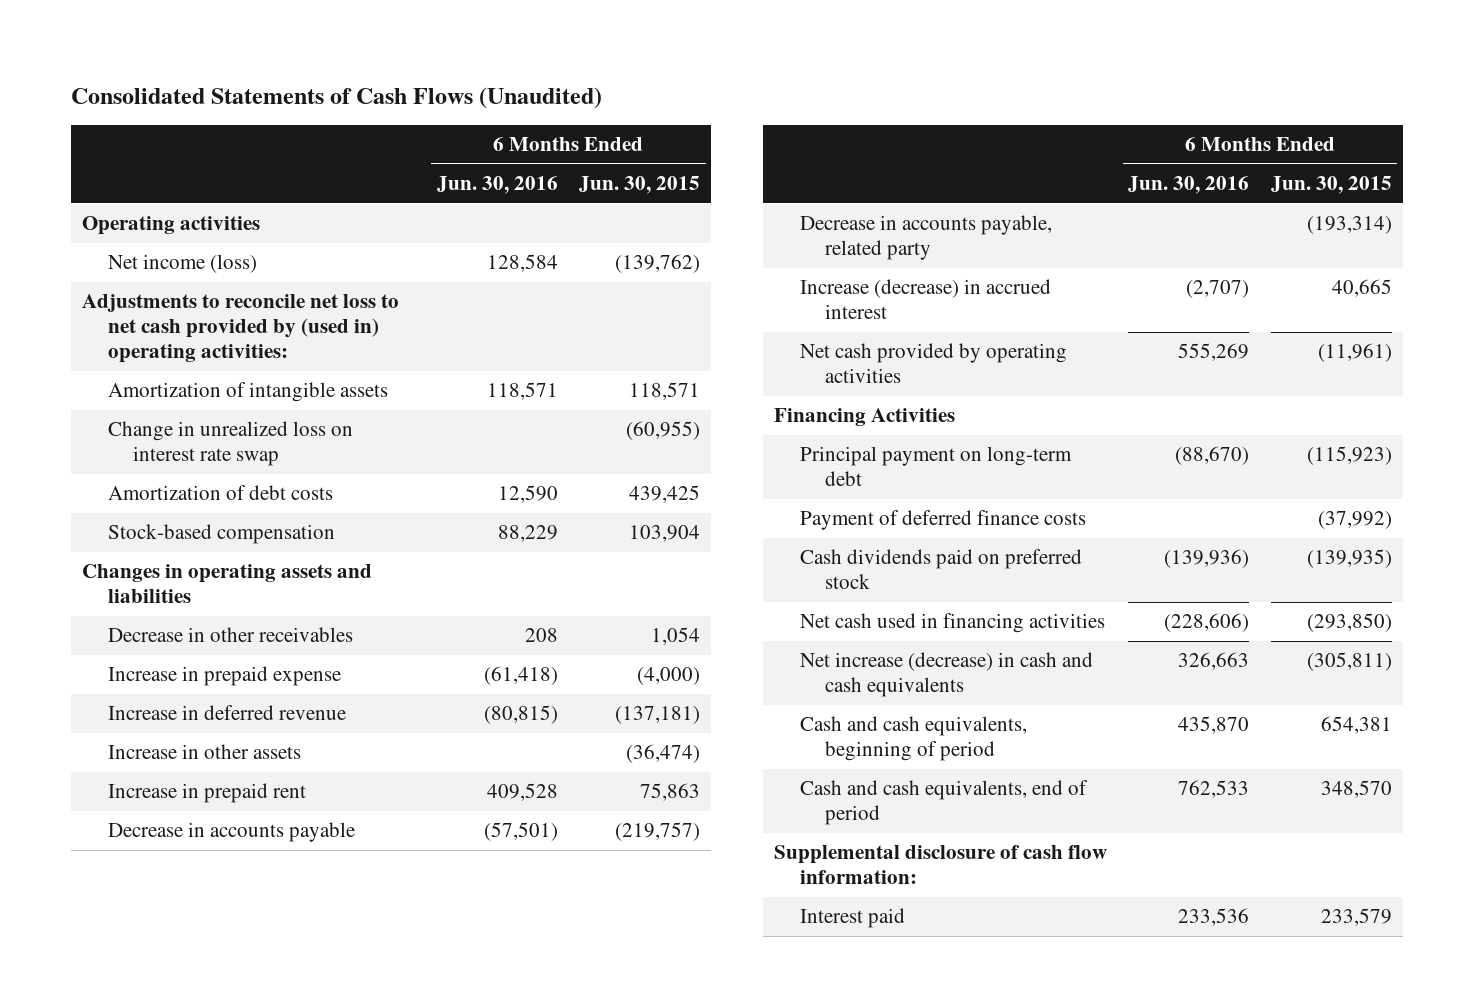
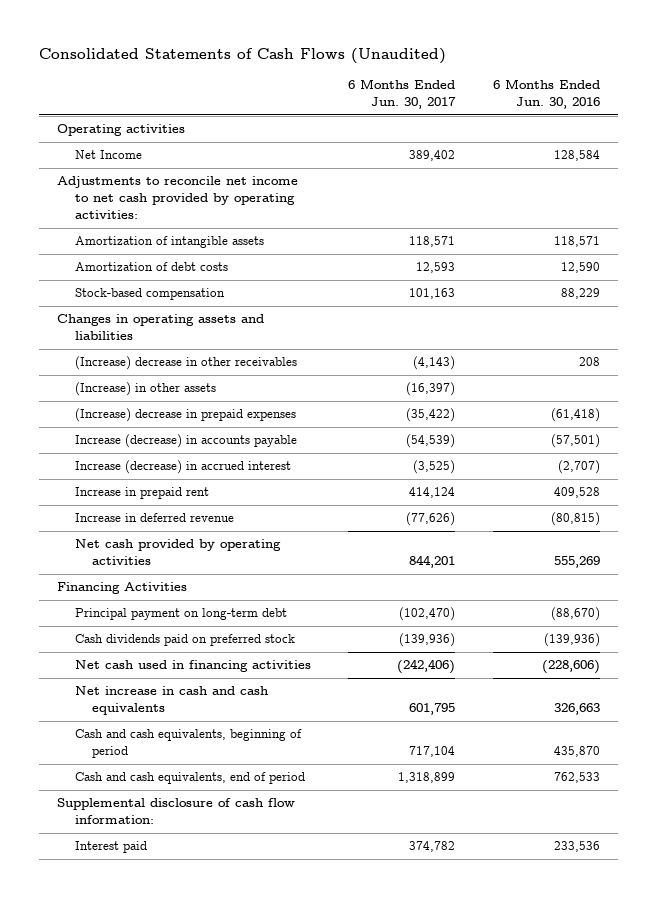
- | 6 Months Ended Jun. 30, 2016 | 6 Months Ended Jun. 30, 2015
+ | 6 Months Ended Jun. 30, 2017 | 6 Months Ended Jun. 30, 2016
- Net income (loss) | 128,584 | (139,762)
- Adjustments to reconcile net loss to net cash provided by (used in) operating activities:
+ Net Income | 389,402 | 128,584
+ Adjustments to reconcile net income to net cash provided by operating activities:
- Change in unrealized loss on interest rate swap | | (60,955)
- Decrease in other receivables | 208 | 1,054
- Increase in prepaid expense | (61,418) | (4,000)
- Increase in other assets | | (36,474)
- Decrease in accounts payable | (57,501) | (219,757)
- Decrease in accounts payable, related party | | (193,314)
+ (Increase) decrease in other receivables | (4,143) | 208
+ (Increase) in other assets | (16,397) |
+ (Increase) decrease in prepaid expenses | (35,422) | (61,418)
+ Increase (decrease) in accounts payable | (54,539) | (57,501)
moved down: Increase in prepaid rent | 414,124 | 409,528
moved down: Increase in deferred revenue | (77,626) | (80,815)
- Payment of deferred finance costs | | (37,992)
- Net increase (decrease) in cash and cash equivalents | 326,663 | (305,811)
+ Net increase in cash and cash equivalents | 601,795 | 326,663

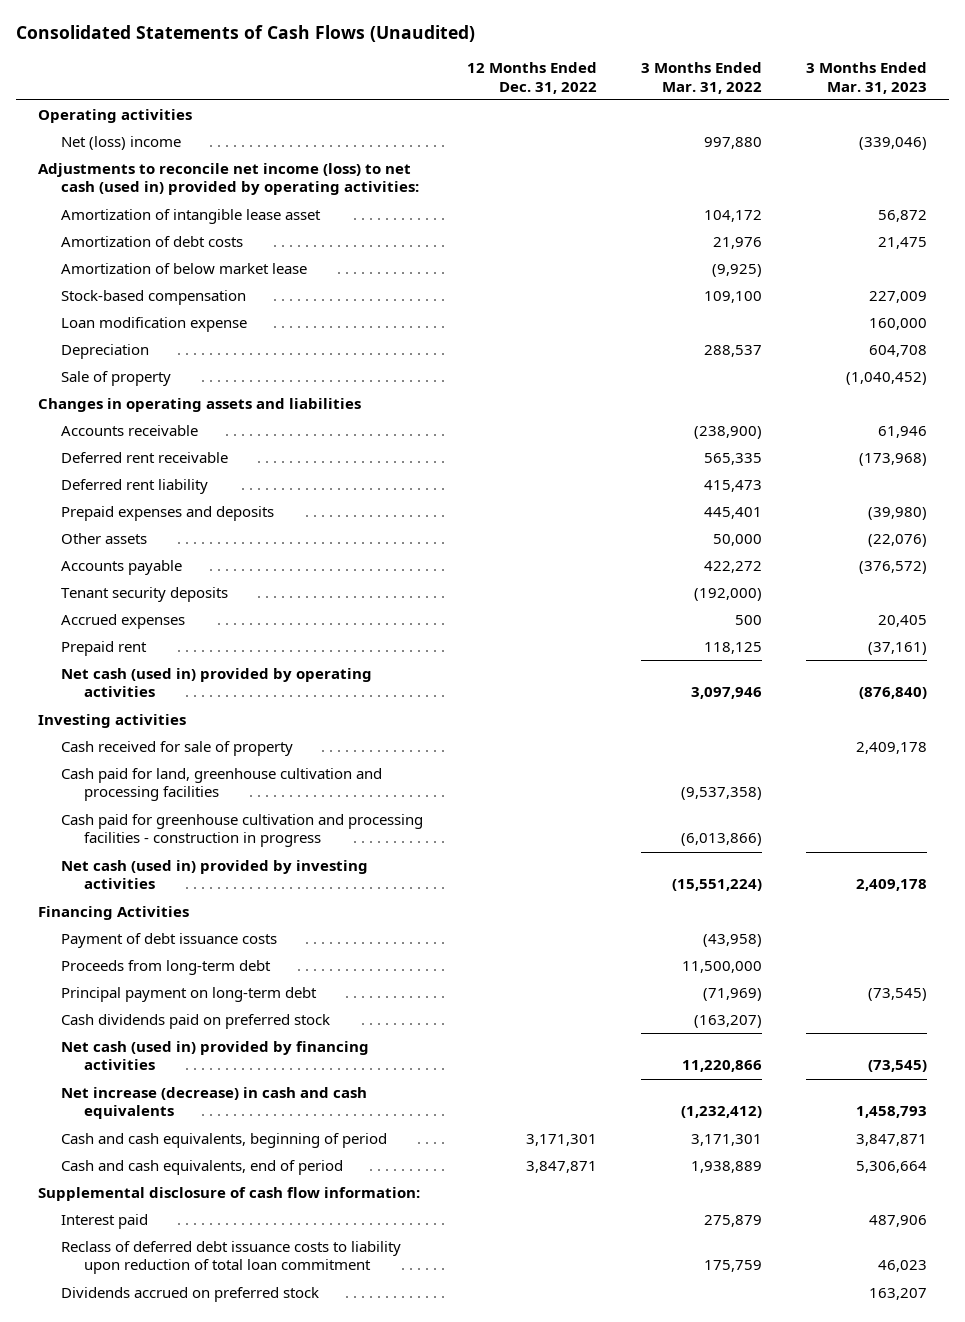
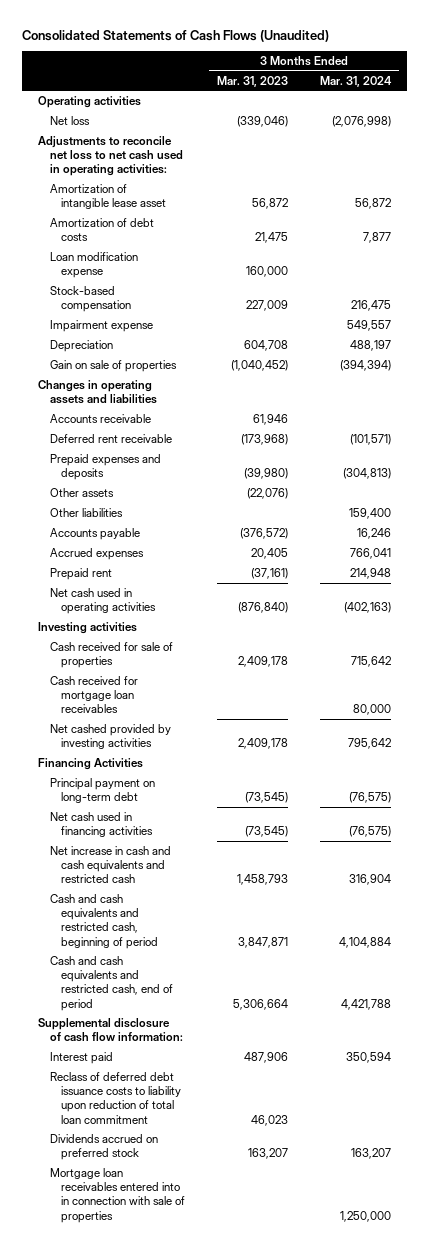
- | 12 Months Ended Dec. 31, 2022 | 3 Months Ended Mar. 31, 2022 | 3 Months Ended Mar. 31, 2023
+ | 3 Months Ended Mar. 31, 2023 | 3 Months Ended Mar. 31, 2024
- Net (loss) income | | 997,880 | (339,046)
- Adjustments to reconcile net income (loss) to net cash (used in) provided by operating activities:
+ Net loss | (339,046) | (2,076,998)
+ Adjustments to reconcile net loss to net cash used in operating activities:
- Amortization of below market lease | | (9,925) |
moved down: Stock-based compensation | 227,009 | 216,475
+ Impairment expense | | 549,557
- Sale of property | | | (1,040,452)
+ Gain on sale of properties | (1,040,452) | (394,394)
- Deferred rent liability | | 415,473 |
+ Other liabilities | | 159,400
- Tenant security deposits | | (192,000) |
- Net cash (used in) provided by operating activities | | 3,097,946 | (876,840)
+ Net cash used in operating activities | (876,840) | (402,163)
- Cash received for sale of property | | | 2,409,178
- Cash paid for land, greenhouse cultivation and processing facilities | | (9,537,358) |
- Cash paid for greenhouse cultivation and processing facilities - construction in progress | | (6,013,866) |
- Net cash (used in) provided by investing activities | | (15,551,224) | 2,409,178
+ Cash received for sale of properties | 2,409,178 | 715,642
+ Cash received for mortgage loan receivables | | 80,000
+ Net cashed provided by investing activities | 2,409,178 | 795,642
- Payment of debt issuance costs | | (43,958) |
- Proceeds from long-term debt | | 11,500,000 |
- Cash dividends paid on preferred stock | | (163,207) |
- Net cash (used in) provided by financing activities | | 11,220,866 | (73,545)
- Net increase (decrease) in cash and cash equivalents | | (1,232,412) | 1,458,793
- Cash and cash equivalents, beginning of period | 3,171,301 | 3,171,301 | 3,847,871
- Cash and cash equivalents, end of period | 3,847,871 | 1,938,889 | 5,306,664
+ Net cash used in financing activities | (73,545) | (76,575)
+ Net increase in cash and cash equivalents and restricted cash | 1,458,793 | 316,904
+ Cash and cash equivalents and restricted cash, beginning of period | 3,847,871 | 4,104,884
+ Cash and cash equivalents and restricted cash, end of period | 5,306,664 | 4,421,788
+ Mortgage loan receivables entered into in connection with sale of properties | | 1,250,000

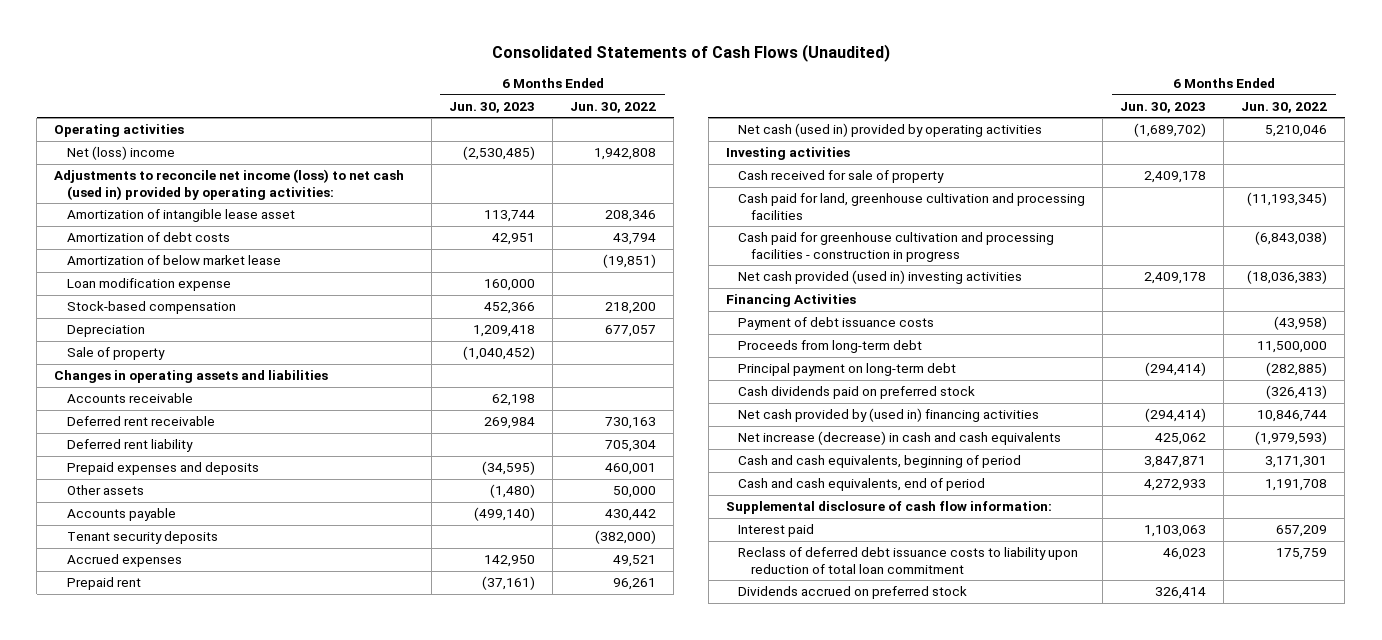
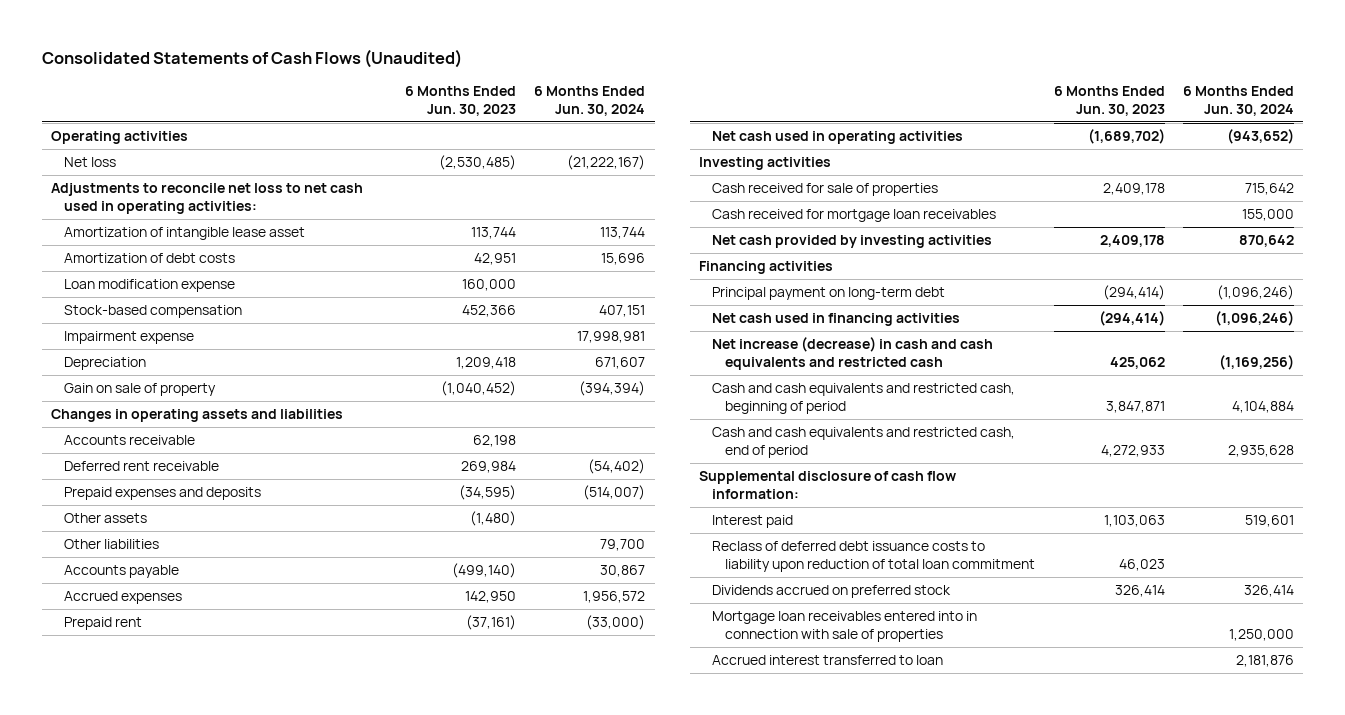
- | 6 Months Ended Jun. 30, 2023 | 6 Months Ended Jun. 30, 2022
+ | 6 Months Ended Jun. 30, 2023 | 6 Months Ended Jun. 30, 2024
- Net (loss) income | (2,530,485) | 1,942,808
- Adjustments to reconcile net income (loss) to net cash (used in) provided by operating activities:
+ Net loss | (2,530,485) | (21,222,167)
+ Adjustments to reconcile net loss to net cash used in operating activities:
- Amortization of below market lease | | (19,851)
+ Impairment expense | | 17,998,981
- Sale of property | (1,040,452) |
+ Gain on sale of property | (1,040,452) | (394,394)
- Deferred rent liability | | 705,304
+ Other liabilities | | 79,700
- Tenant security deposits | | (382,000)
- Net cash (used in) provided by operating activities | (1,689,702) | 5,210,046
+ Net cash used in operating activities | (1,689,702) | (943,652)
- Cash received for sale of property | 2,409,178 |
- Cash paid for land, greenhouse cultivation and processing facilities | | (11,193,345)
- Cash paid for greenhouse cultivation and processing facilities - construction in progress | | (6,843,038)
- Net cash provided (used in) investing activities | 2,409,178 | (18,036,383)
- Financing Activities
- Payment of debt issuance costs | | (43,958)
- Proceeds from long-term debt | | 11,500,000
+ Cash received for sale of properties | 2,409,178 | 715,642
+ Cash received for mortgage loan receivables | | 155,000
+ Net cash provided by investing activities | 2,409,178 | 870,642
+ Financing activities
- Cash dividends paid on preferred stock | | (326,413)
- Net cash provided by (used in) financing activities | (294,414) | 10,846,744
- Net increase (decrease) in cash and cash equivalents | 425,062 | (1,979,593)
- Cash and cash equivalents, beginning of period | 3,847,871 | 3,171,301
- Cash and cash equivalents, end of period | 4,272,933 | 1,191,708
+ Net cash used in financing activities | (294,414) | (1,096,246)
+ Net increase (decrease) in cash and cash equivalents and restricted cash | 425,062 | (1,169,256)
+ Cash and cash equivalents and restricted cash, beginning of period | 3,847,871 | 4,104,884
+ Cash and cash equivalents and restricted cash, end of period | 4,272,933 | 2,935,628
+ Mortgage loan receivables entered into in connection with sale of properties | | 1,250,000
+ Accrued interest transferred to loan | | 2,181,876

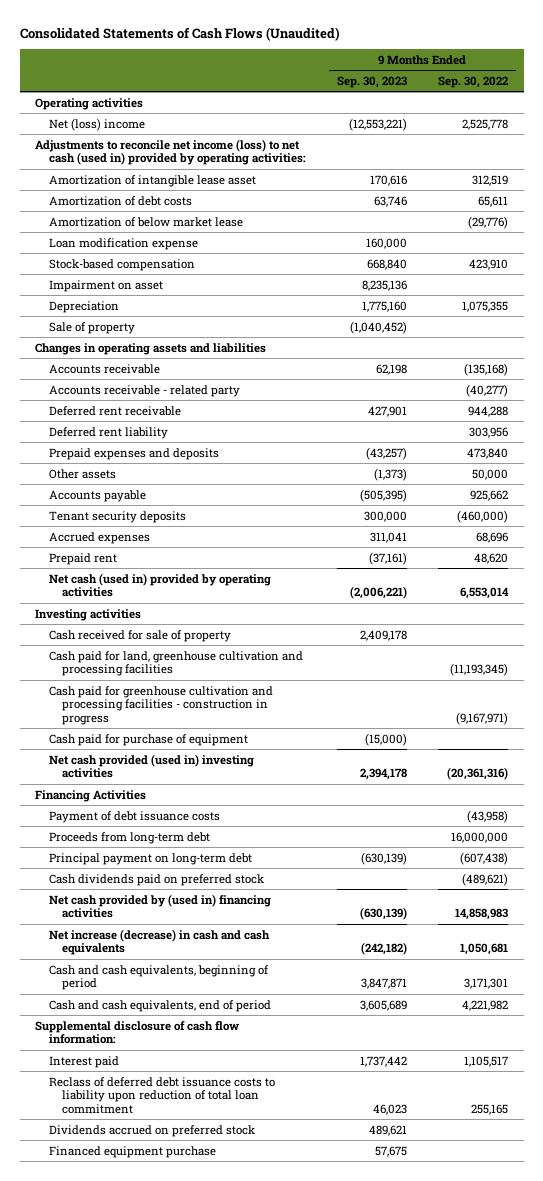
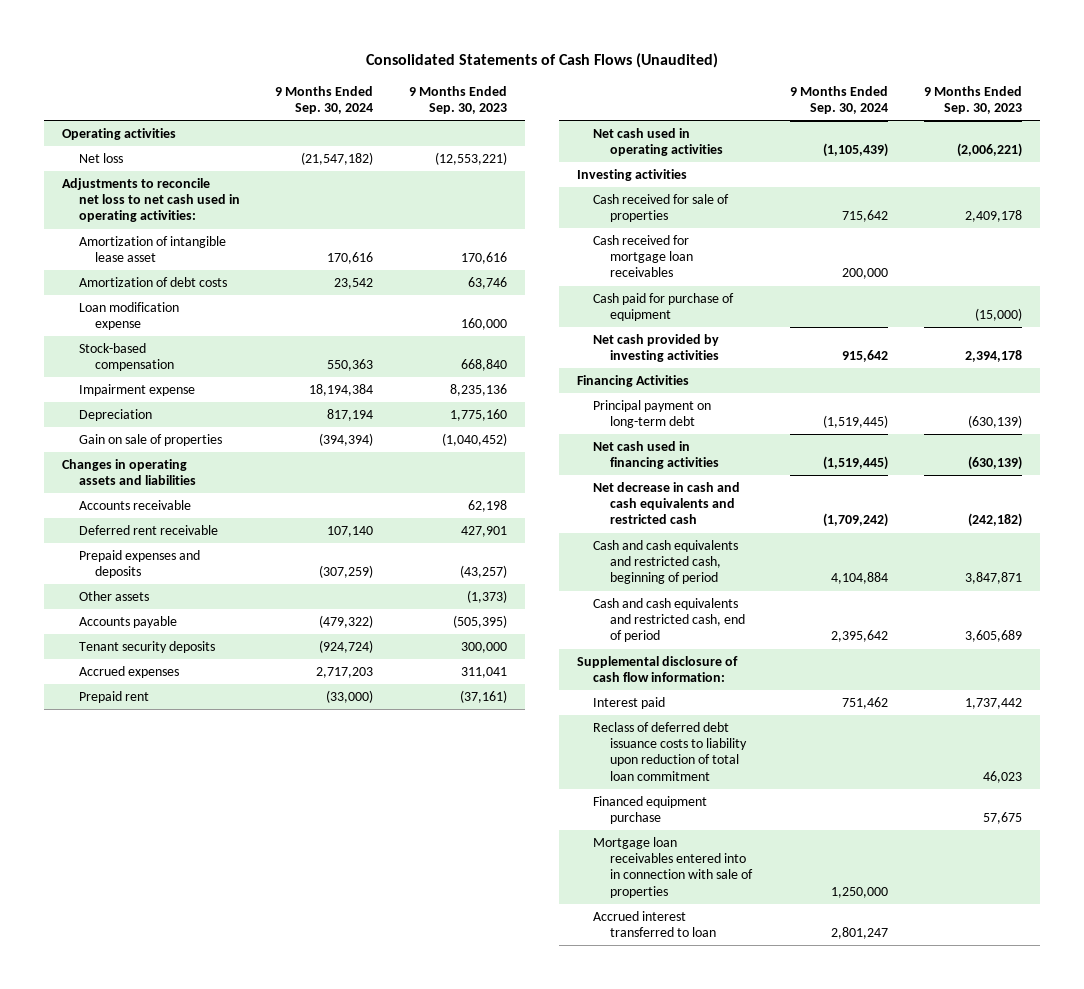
- | 9 Months Ended Sep. 30, 2023 | 9 Months Ended Sep. 30, 2022
+ | 9 Months Ended Sep. 30, 2024 | 9 Months Ended Sep. 30, 2023
- Net (loss) income | (12,553,221) | 2,525,778
- Adjustments to reconcile net income (loss) to net cash (used in) provided by operating activities:
+ Net loss | (21,547,182) | (12,553,221)
+ Adjustments to reconcile net loss to net cash used in operating activities:
- Amortization of below market lease | | (29,776)
- Impairment on asset | 8,235,136 |
+ Impairment expense | 18,194,384 | 8,235,136
- Sale of property | (1,040,452) |
+ Gain on sale of properties | (394,394) | (1,040,452)
- Accounts receivable - related party | | (40,277)
- Deferred rent liability | | 303,956
- Net cash (used in) provided by operating activities | (2,006,221) | 6,553,014
+ Net cash used in operating activities | (1,105,439) | (2,006,221)
- Cash received for sale of property | 2,409,178 |
- Cash paid for land, greenhouse cultivation and processing facilities | | (11,193,345)
- Cash paid for greenhouse cultivation and processing facilities - construction in progress | | (9,167,971)
+ Cash received for sale of properties | 715,642 | 2,409,178
+ Cash received for mortgage loan receivables | 200,000 |
- Net cash provided (used in) investing activities | 2,394,178 | (20,361,316)
+ Net cash provided by investing activities | 915,642 | 2,394,178
- Payment of debt issuance costs | | (43,958)
- Proceeds from long-term debt | | 16,000,000
- Cash dividends paid on preferred stock | | (489,621)
- Net cash provided by (used in) financing activities | (630,139) | 14,858,983
- Net increase (decrease) in cash and cash equivalents | (242,182) | 1,050,681
- Cash and cash equivalents, beginning of period | 3,847,871 | 3,171,301
- Cash and cash equivalents, end of period | 3,605,689 | 4,221,982
+ Net cash used in financing activities | (1,519,445) | (630,139)
+ Net decrease in cash and cash equivalents and restricted cash | (1,709,242) | (242,182)
+ Cash and cash equivalents and restricted cash, beginning of period | 4,104,884 | 3,847,871
+ Cash and cash equivalents and restricted cash, end of period | 2,395,642 | 3,605,689
- Dividends accrued on preferred stock | 489,621 |
+ Mortgage loan receivables entered into in connection with sale of properties | 1,250,000 |
+ Accrued interest transferred to loan | 2,801,247 |

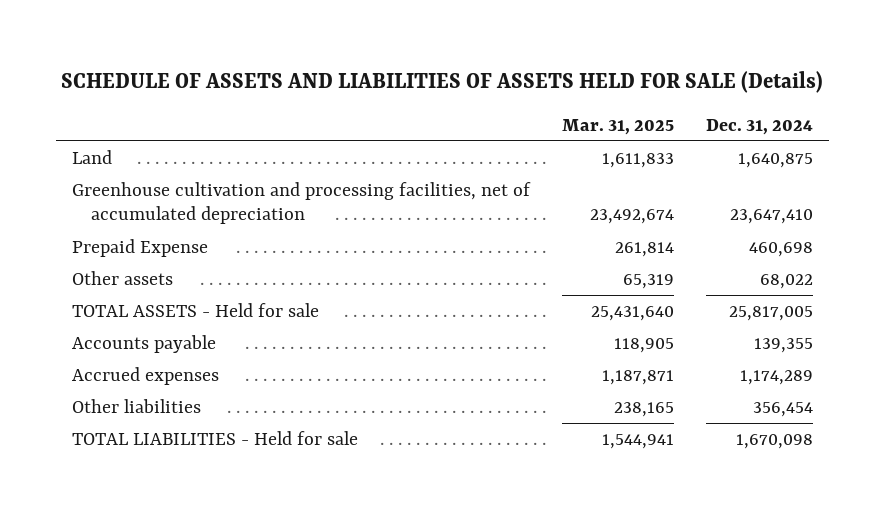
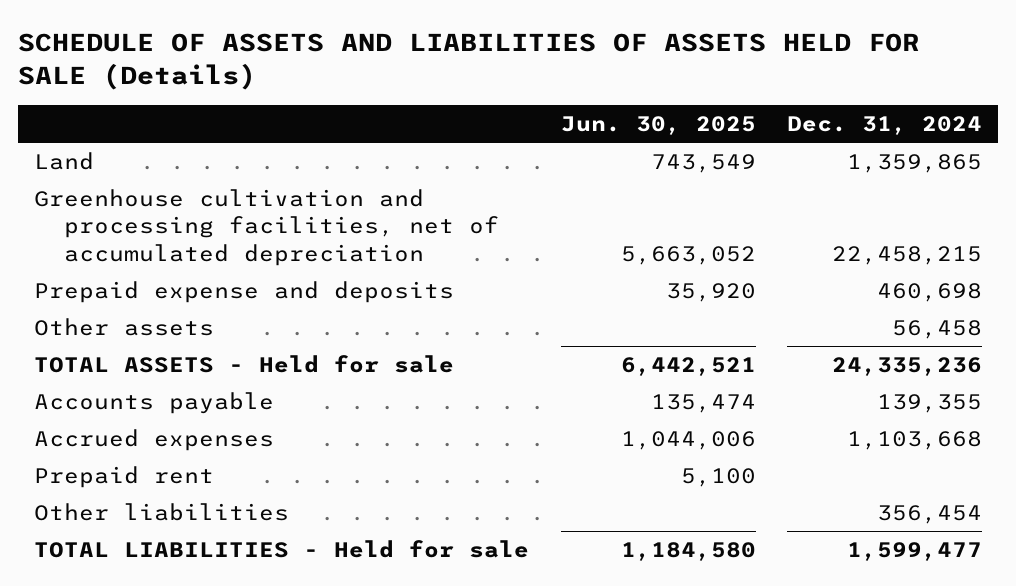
- | Mar. 31, 2025 | Dec. 31, 2024
+ | Jun. 30, 2025 | Dec. 31, 2024
- Land | 1,611,833 | 1,640,875
- Greenhouse cultivation and processing facilities, net of accumulated depreciation | 23,492,674 | 23,647,410
- Prepaid Expense | 261,814 | 460,698
- Other assets | 65,319 | 68,022
- TOTAL ASSETS - Held for sale | 25,431,640 | 25,817,005
+ Land | 743,549 | 1,359,865
+ Greenhouse cultivation and processing facilities, net of accumulated depreciation | 5,663,052 | 22,458,215
+ Prepaid expense and deposits | 35,920 | 460,698
+ Other assets | | 56,458
+ TOTAL ASSETS - Held for sale | 6,442,521 | 24,335,236
- Accrued expenses | 1,187,871 | 1,174,289
+ Accrued expenses | 1,044,006 | 1,103,668
+ Prepaid rent | 5,100 |
- TOTAL LIABILITIES - Held for sale | 1,544,941 | 1,670,098
+ TOTAL LIABILITIES - Held for sale | 1,184,580 | 1,599,477

